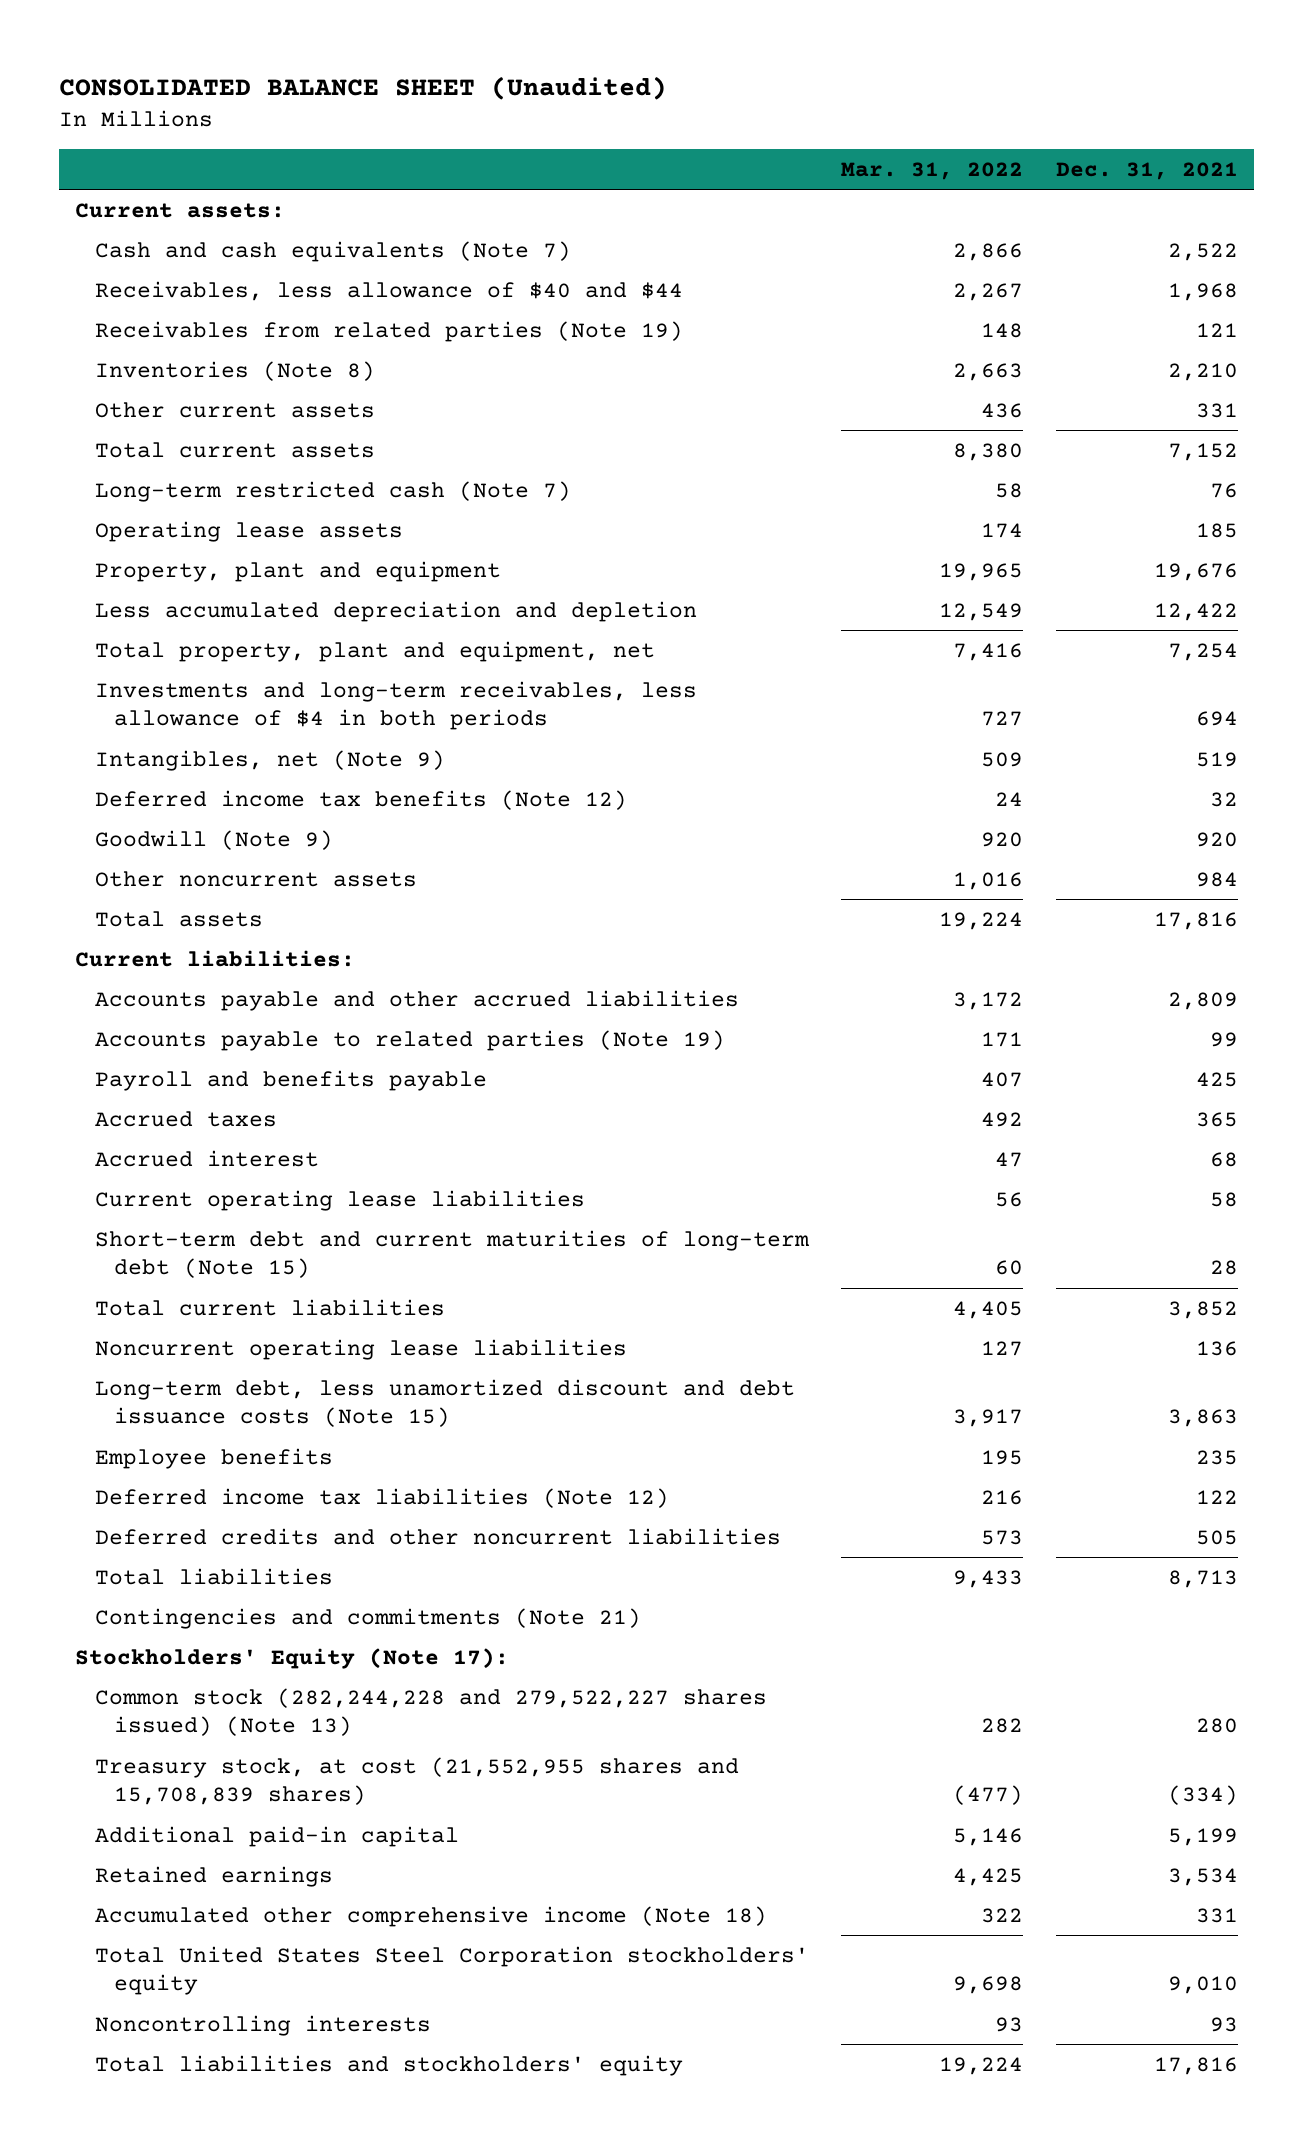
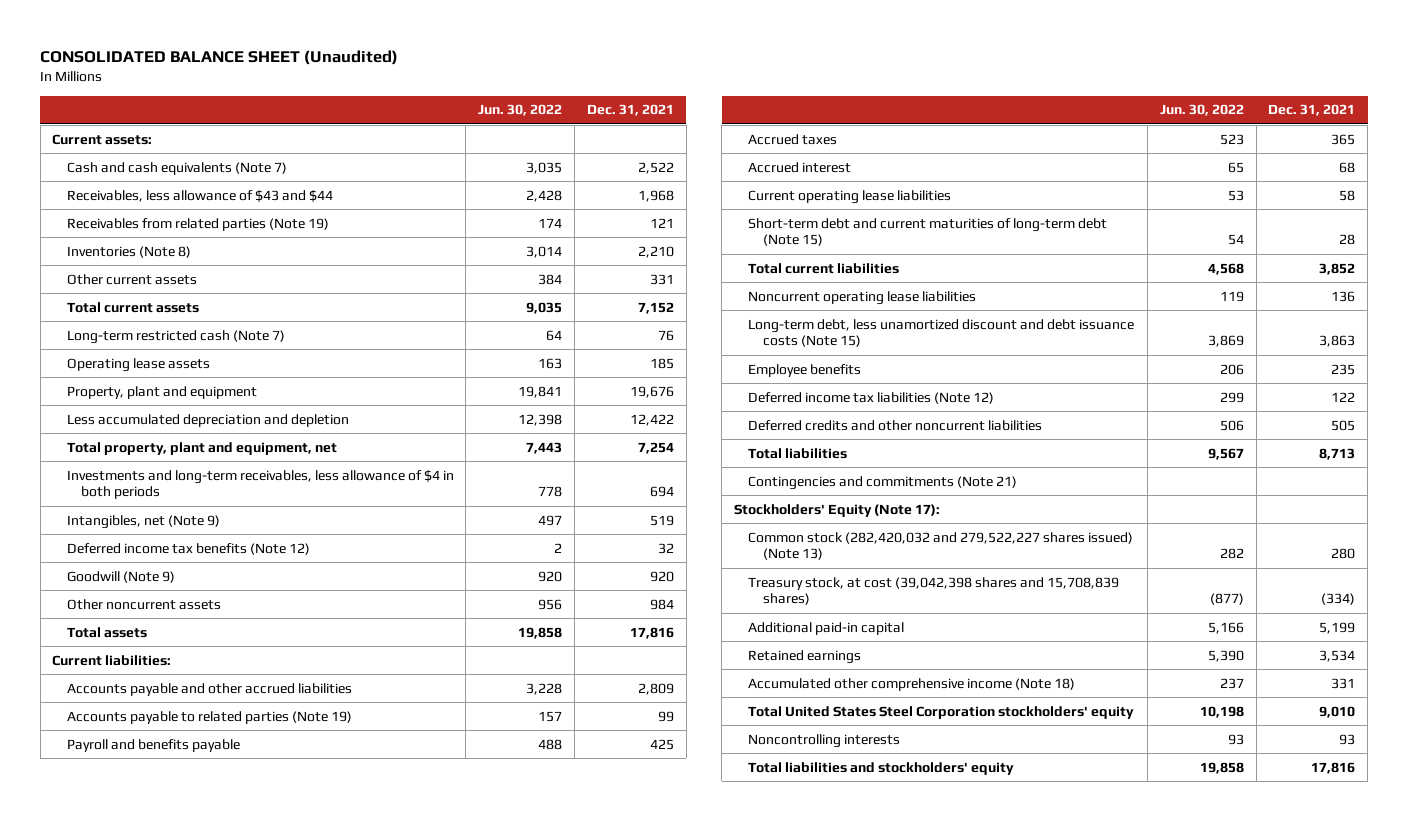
- | Mar. 31, 2022 | Dec. 31, 2021
+ | Jun. 30, 2022 | Dec. 31, 2021
- Receivables, less allowance of $40 and $44 | 2,267 | 1,968
+ Receivables, less allowance of $43 and $44 | 2,428 | 1,968
- Common stock (282,244,228 and 279,522,227 shares issued) (Note 13) | 282 | 280
- Treasury stock, at cost (21,552,955 shares and 15,708,839 shares) | (477) | (334)
+ Common stock (282,420,032 and 279,522,227 shares issued) (Note 13) | 282 | 280
+ Treasury stock, at cost (39,042,398 shares and 15,708,839 shares) | (877) | (334)

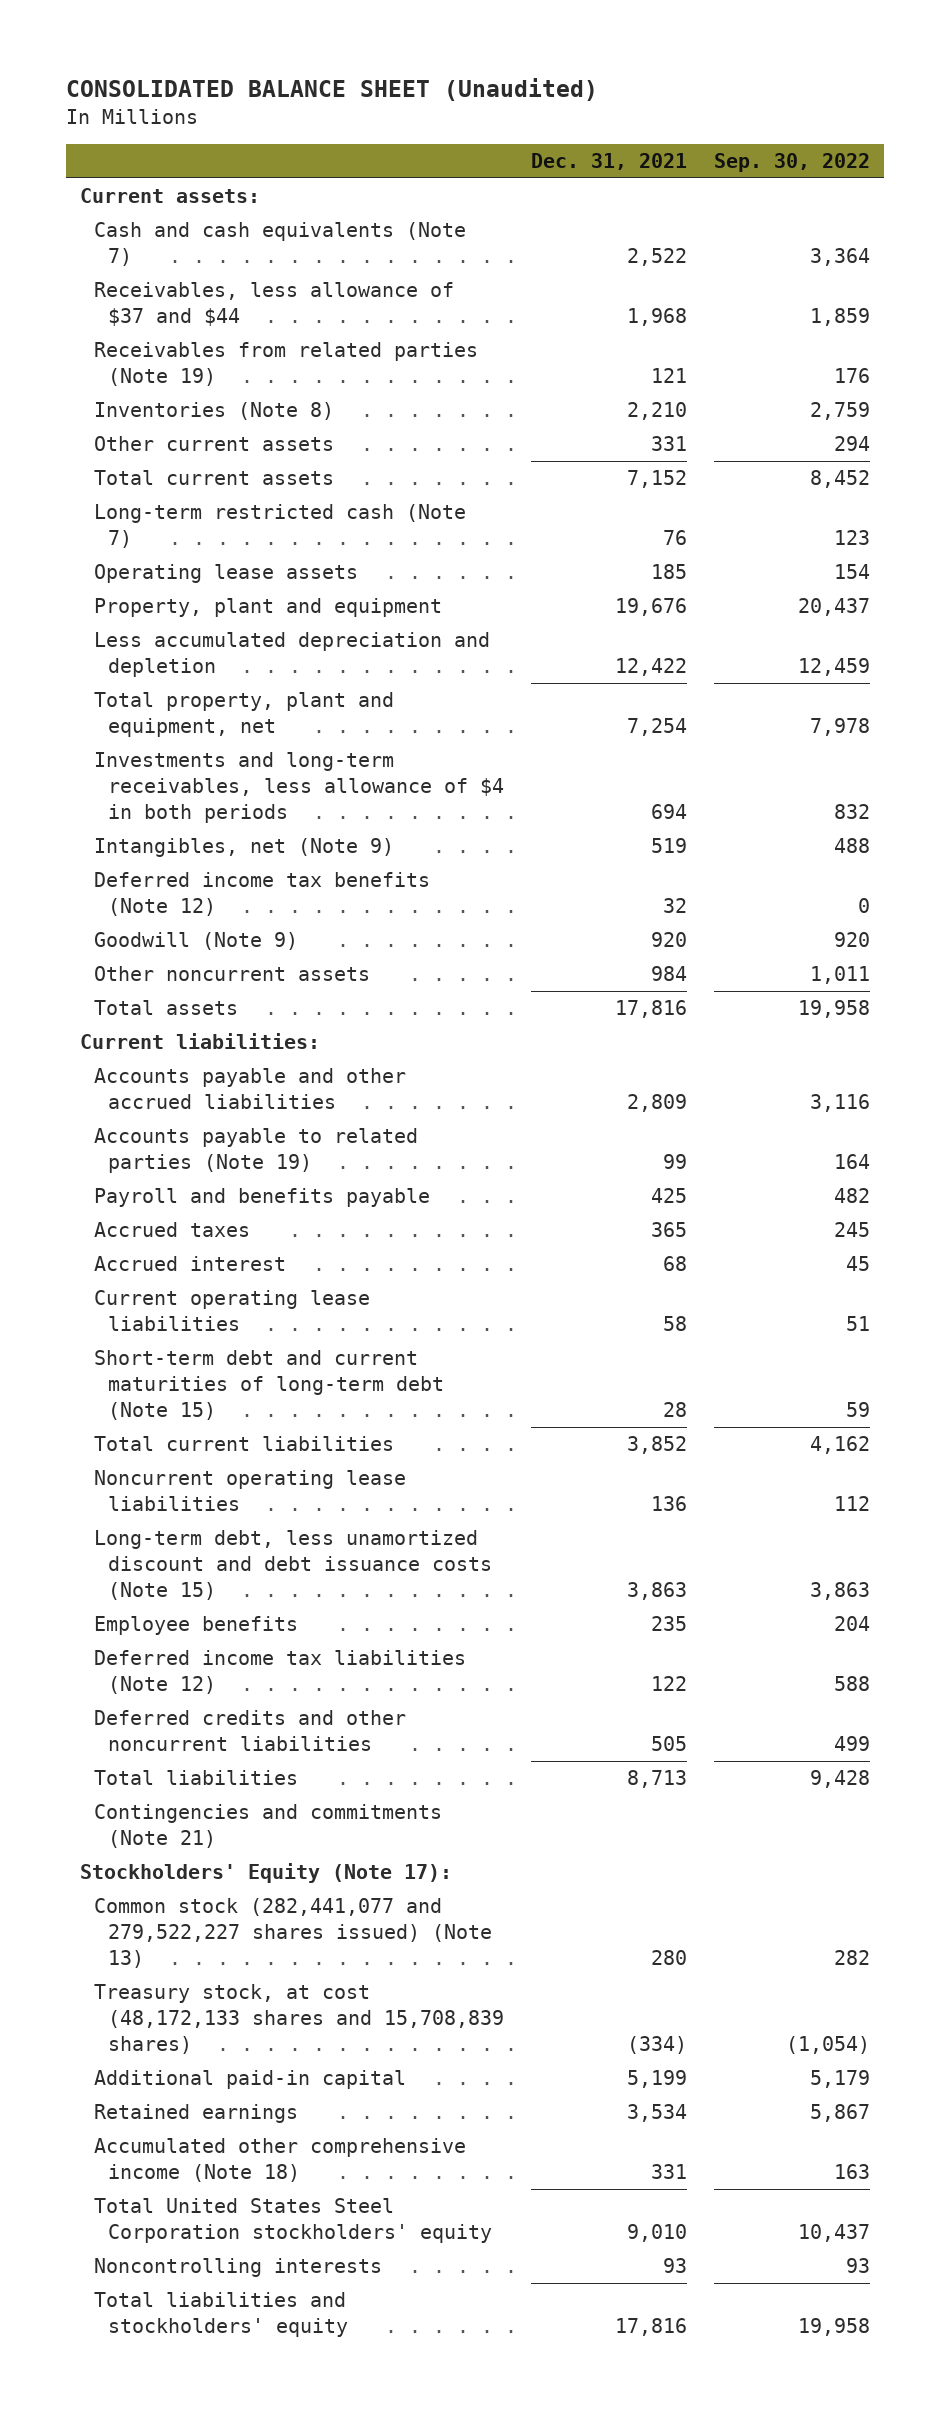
- | Jun. 30, 2022 | Dec. 31, 2021
+ | Dec. 31, 2021 | Sep. 30, 2022
- Receivables, less allowance of $43 and $44 | 2,428 | 1,968
+ Receivables, less allowance of $37 and $44 | 1,968 | 1,859
- Common stock (282,420,032 and 279,522,227 shares issued) (Note 13) | 282 | 280
- Treasury stock, at cost (39,042,398 shares and 15,708,839 shares) | (877) | (334)
+ Common stock (282,441,077 and 279,522,227 shares issued) (Note 13) | 280 | 282
+ Treasury stock, at cost (48,172,133 shares and 15,708,839 shares) | (334) | (1,054)

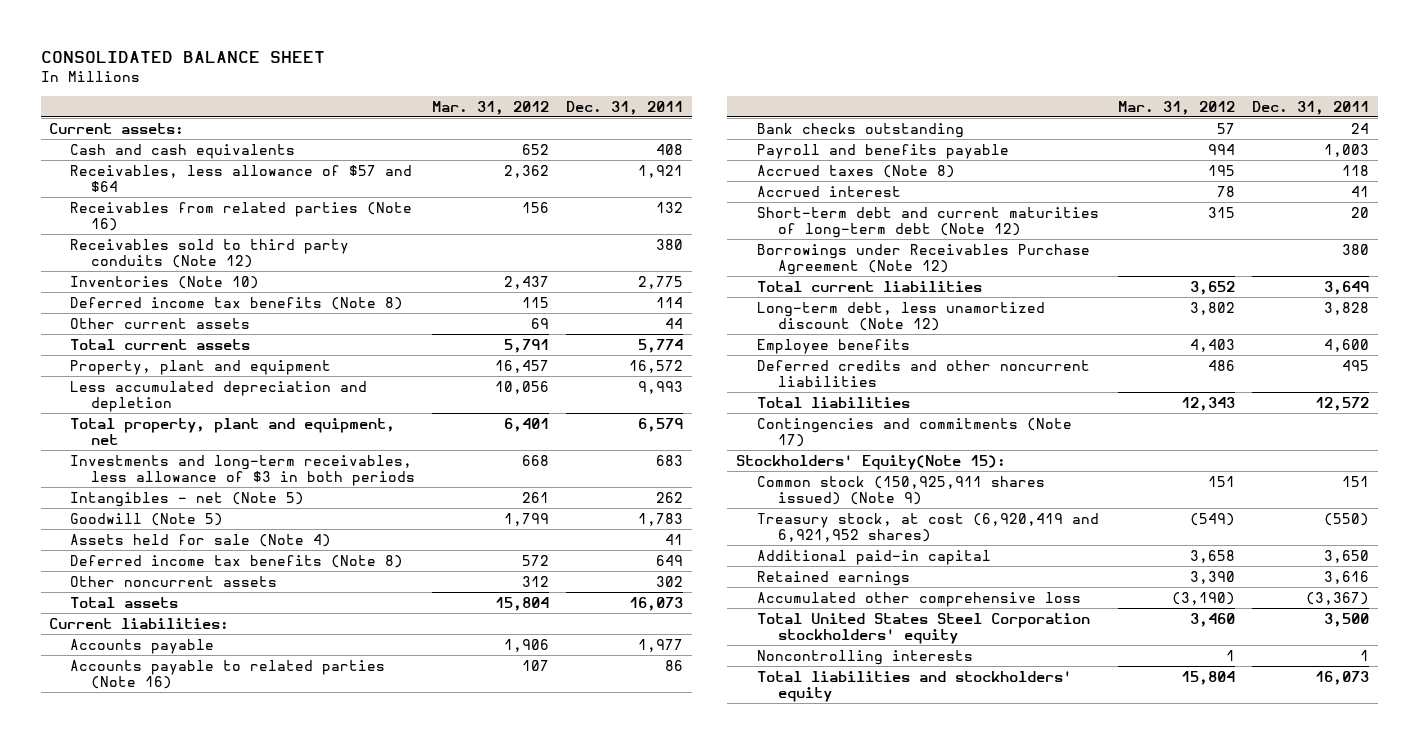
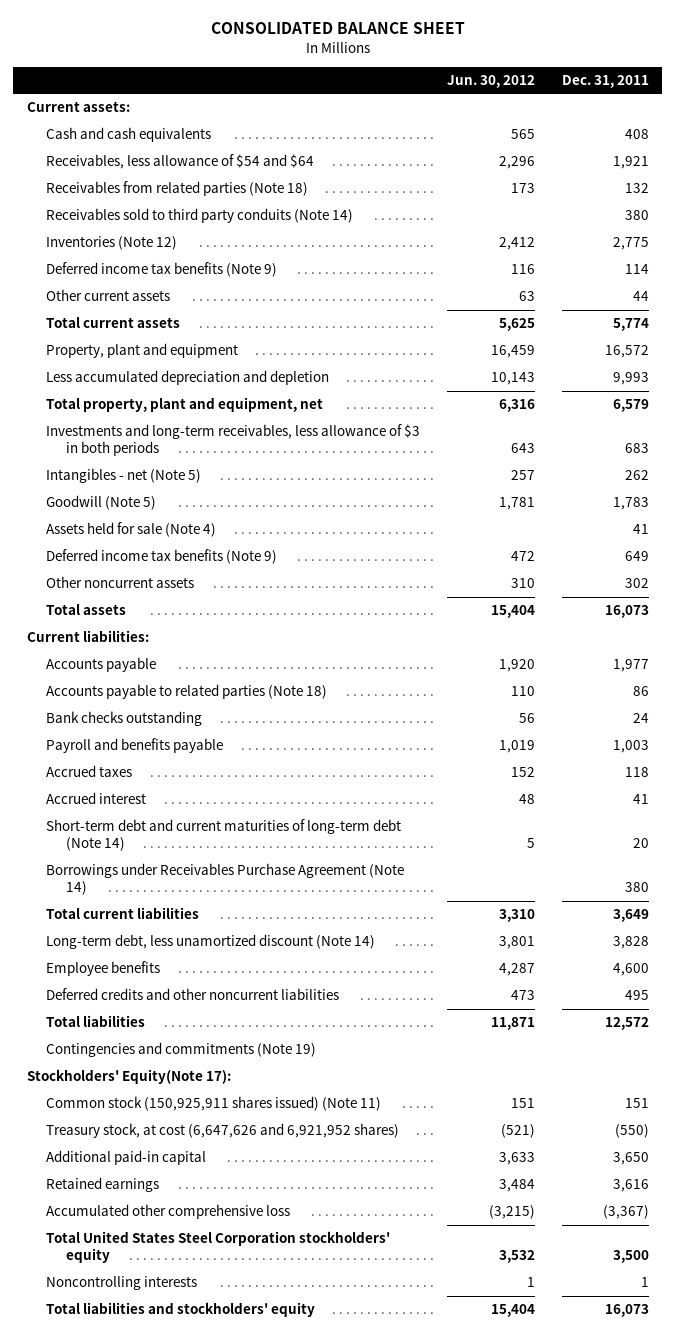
- | Mar. 31, 2012 | Dec. 31, 2011
+ | Jun. 30, 2012 | Dec. 31, 2011
- Receivables, less allowance of $57 and $64 | 2,362 | 1,921
- Receivables from related parties (Note 16) | 156 | 132
- Receivables sold to third party conduits (Note 12) | | 380
- Inventories (Note 10) | 2,437 | 2,775
- Deferred income tax benefits (Note 8) | 115 | 114
+ Receivables, less allowance of $54 and $64 | 2,296 | 1,921
+ Receivables from related parties (Note 18) | 173 | 132
+ Receivables sold to third party conduits (Note 14) | | 380
+ Inventories (Note 12) | 2,412 | 2,775
+ Deferred income tax benefits (Note 9) | 116 | 114
- Deferred income tax benefits (Note 8) | 572 | 649
+ Deferred income tax benefits (Note 9) | 472 | 649
- Accounts payable to related parties (Note 16) | 107 | 86
+ Accounts payable to related parties (Note 18) | 110 | 86
- Accrued taxes (Note 8) | 195 | 118
+ Accrued taxes | 152 | 118
- Short-term debt and current maturities of long-term debt (Note 12) | 315 | 20
- Borrowings under Receivables Purchase Agreement (Note 12) | | 380
+ Short-term debt and current maturities of long-term debt (Note 14) | 5 | 20
+ Borrowings under Receivables Purchase Agreement (Note 14) | | 380
- Long-term debt, less unamortized discount (Note 12) | 3,802 | 3,828
+ Long-term debt, less unamortized discount (Note 14) | 3,801 | 3,828
- Contingencies and commitments (Note 17)
- Stockholders' Equity(Note 15):
- Common stock (150,925,911 shares issued) (Note 9) | 151 | 151
- Treasury stock, at cost (6,920,419 and 6,921,952 shares) | (549) | (550)
+ Contingencies and commitments (Note 19)
+ Stockholders' Equity(Note 17):
+ Common stock (150,925,911 shares issued) (Note 11) | 151 | 151
+ Treasury stock, at cost (6,647,626 and 6,921,952 shares) | (521) | (550)

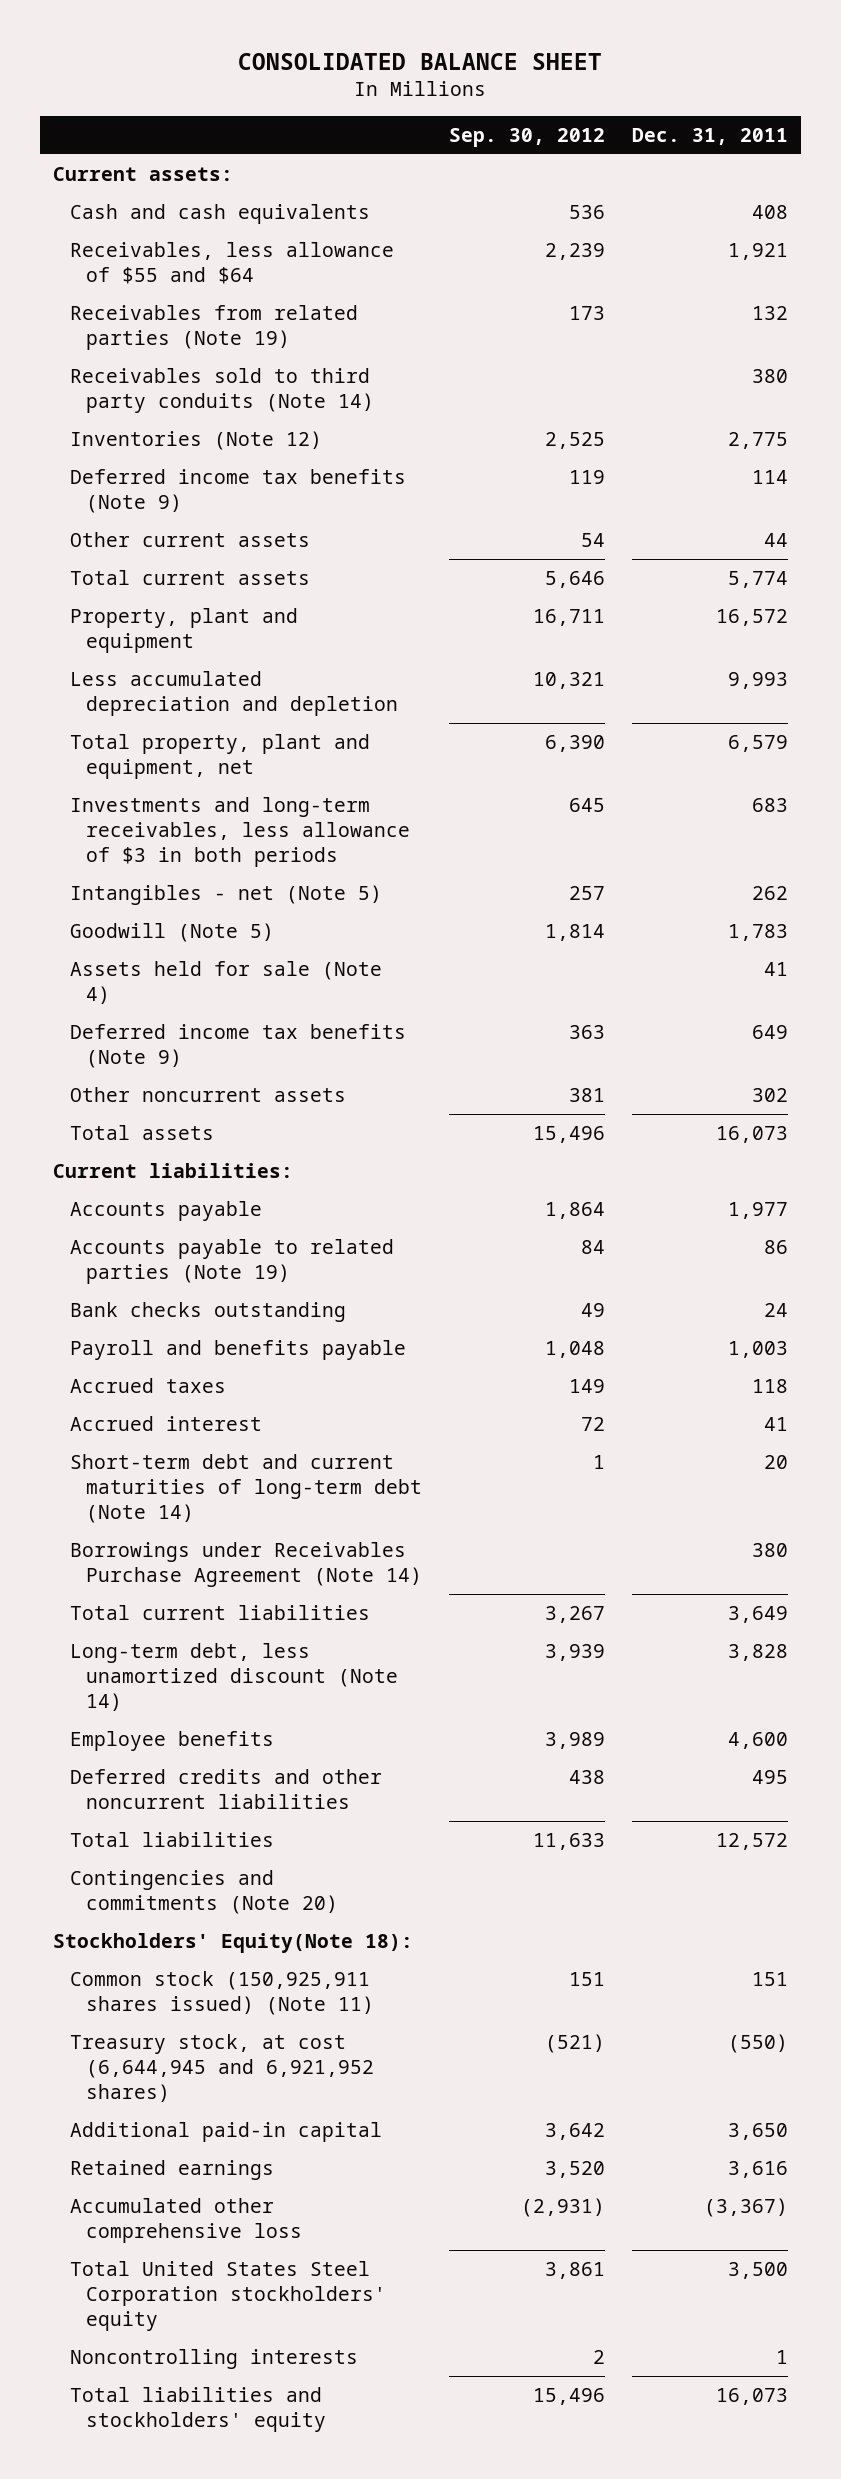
- | Jun. 30, 2012 | Dec. 31, 2011
+ | Sep. 30, 2012 | Dec. 31, 2011
- Receivables, less allowance of $54 and $64 | 2,296 | 1,921
- Receivables from related parties (Note 18) | 173 | 132
+ Receivables, less allowance of $55 and $64 | 2,239 | 1,921
+ Receivables from related parties (Note 19) | 173 | 132
- Accounts payable to related parties (Note 18) | 110 | 86
+ Accounts payable to related parties (Note 19) | 84 | 86
- Contingencies and commitments (Note 19)
- Stockholders' Equity(Note 17):
+ Contingencies and commitments (Note 20)
+ Stockholders' Equity(Note 18):
- Treasury stock, at cost (6,647,626 and 6,921,952 shares) | (521) | (550)
+ Treasury stock, at cost (6,644,945 and 6,921,952 shares) | (521) | (550)

